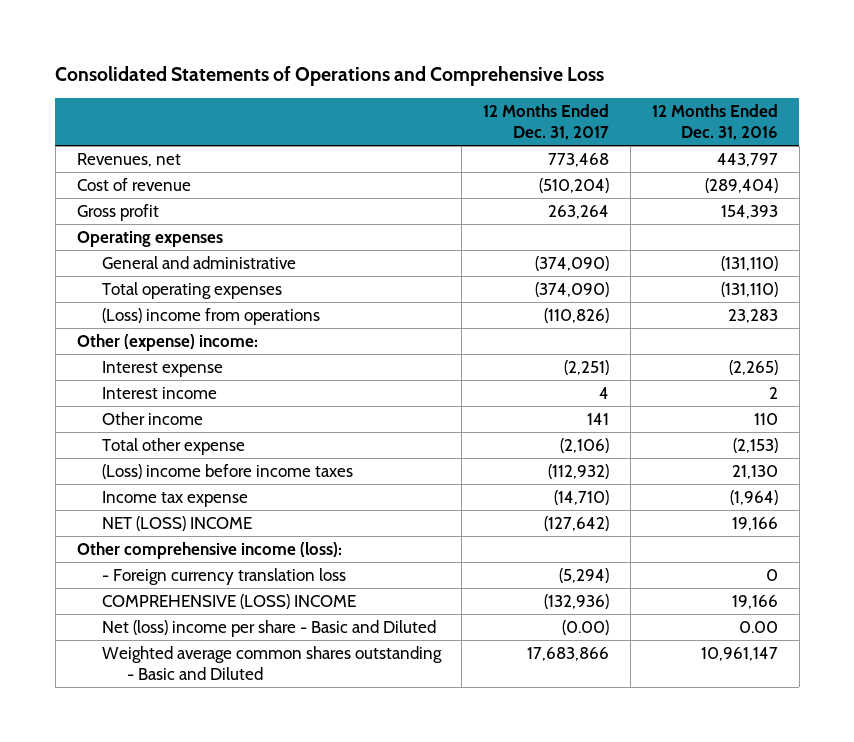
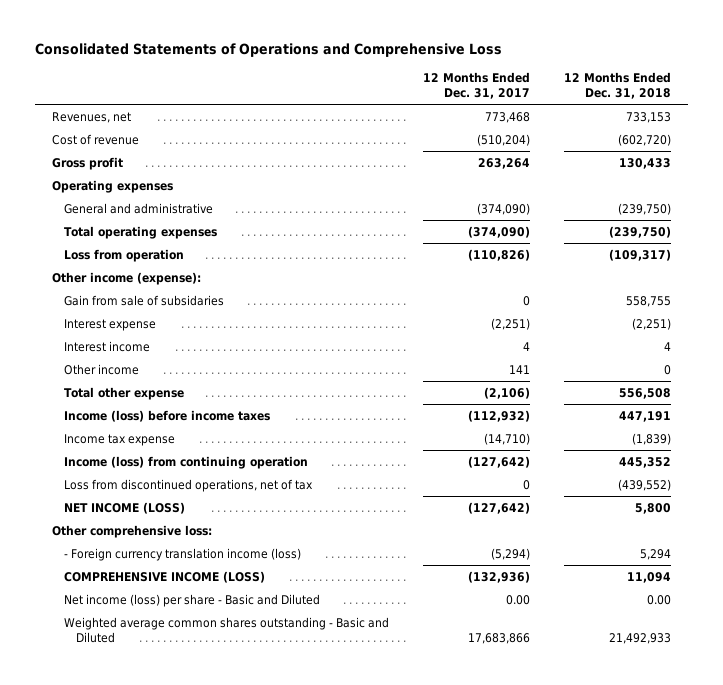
- | 12 Months Ended Dec. 31, 2017 | 12 Months Ended Dec. 31, 2016
+ | 12 Months Ended Dec. 31, 2017 | 12 Months Ended Dec. 31, 2018
- (Loss) income from operations | (110,826) | 23,283
- Other (expense) income:
+ Loss from operation | (110,826) | (109,317)
+ Other income (expense):
+ Gain from sale of subsidaries | 0 | 558,755
- (Loss) income before income taxes | (112,932) | 21,130
+ Income (loss) before income taxes | (112,932) | 447,191
- NET (LOSS) INCOME | (127,642) | 19,166
- Other comprehensive income (loss):
- - Foreign currency translation loss | (5,294) | 0
- COMPREHENSIVE (LOSS) INCOME | (132,936) | 19,166
- Net (loss) income per share - Basic and Diluted | (0.00) | 0.00
+ Income (loss) from continuing operation | (127,642) | 445,352
+ Loss from discontinued operations, net of tax | 0 | (439,552)
+ NET INCOME (LOSS) | (127,642) | 5,800
+ Other comprehensive loss:
+ - Foreign currency translation income (loss) | (5,294) | 5,294
+ COMPREHENSIVE INCOME (LOSS) | (132,936) | 11,094
+ Net income (loss) per share - Basic and Diluted | 0.00 | 0.00

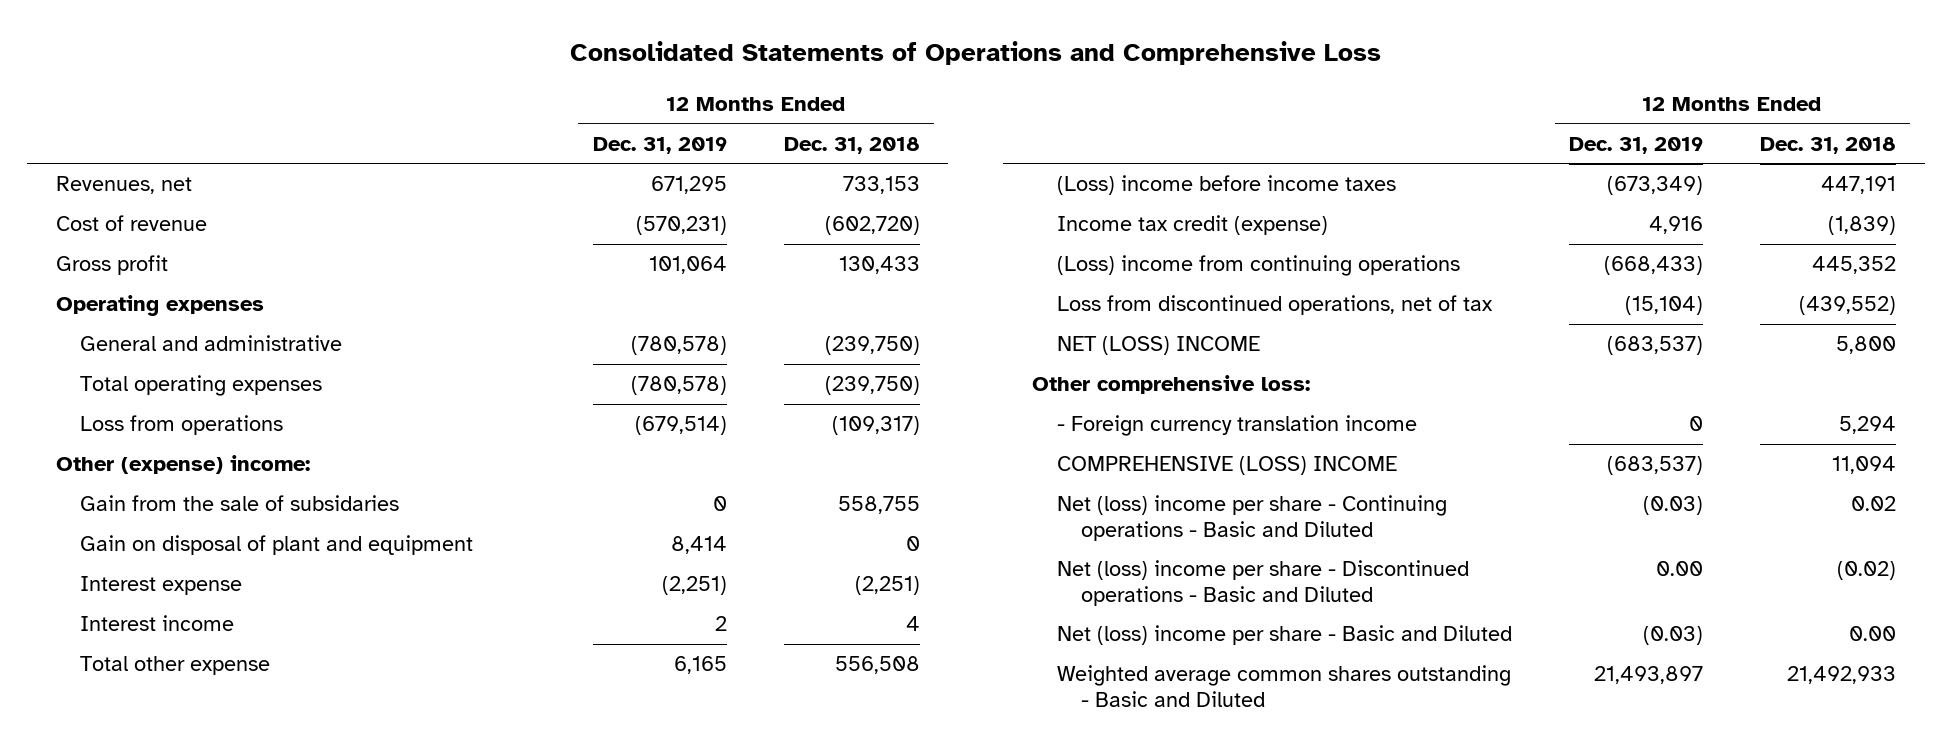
- | 12 Months Ended Dec. 31, 2017 | 12 Months Ended Dec. 31, 2018
+ | 12 Months Ended Dec. 31, 2019 | 12 Months Ended Dec. 31, 2018
- Loss from operation | (110,826) | (109,317)
- Other income (expense):
- Gain from sale of subsidaries | 0 | 558,755
+ Loss from operations | (679,514) | (109,317)
+ Other (expense) income:
+ Gain from the sale of subsidaries | 0 | 558,755
+ Gain on disposal of plant and equipment | 8,414 | 0
- Other income | 141 | 0
- Income (loss) before income taxes | (112,932) | 447,191
- Income tax expense | (14,710) | (1,839)
- Income (loss) from continuing operation | (127,642) | 445,352
+ (Loss) income before income taxes | (673,349) | 447,191
+ Income tax credit (expense) | 4,916 | (1,839)
+ (Loss) income from continuing operations | (668,433) | 445,352
- NET INCOME (LOSS) | (127,642) | 5,800
+ NET (LOSS) INCOME | (683,537) | 5,800
- - Foreign currency translation income (loss) | (5,294) | 5,294
- COMPREHENSIVE INCOME (LOSS) | (132,936) | 11,094
- Net income (loss) per share - Basic and Diluted | 0.00 | 0.00
+ - Foreign currency translation income | 0 | 5,294
+ COMPREHENSIVE (LOSS) INCOME | (683,537) | 11,094
+ Net (loss) income per share - Continuing operations - Basic and Diluted | (0.03) | 0.02
+ Net (loss) income per share - Discontinued operations - Basic and Diluted | 0.00 | (0.02)
+ Net (loss) income per share - Basic and Diluted | (0.03) | 0.00

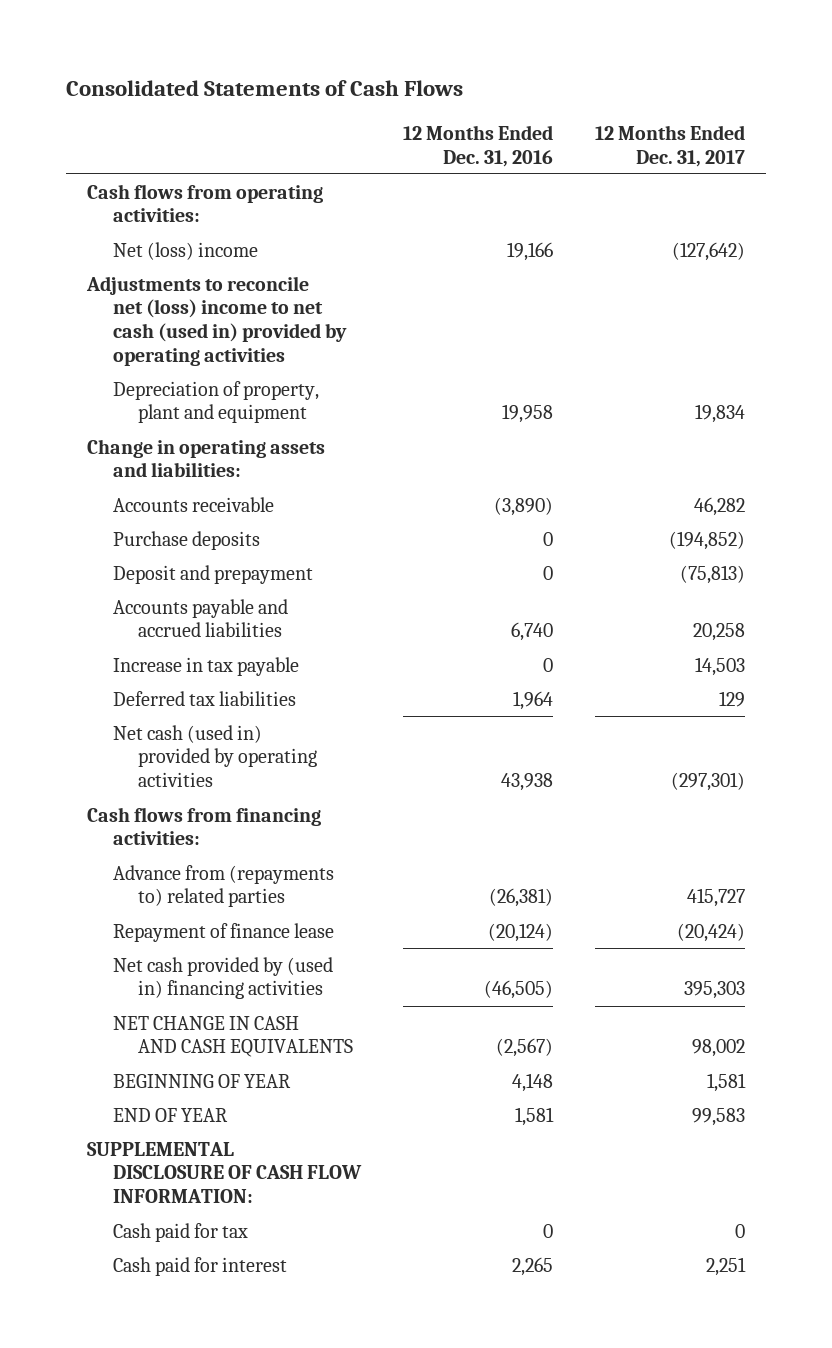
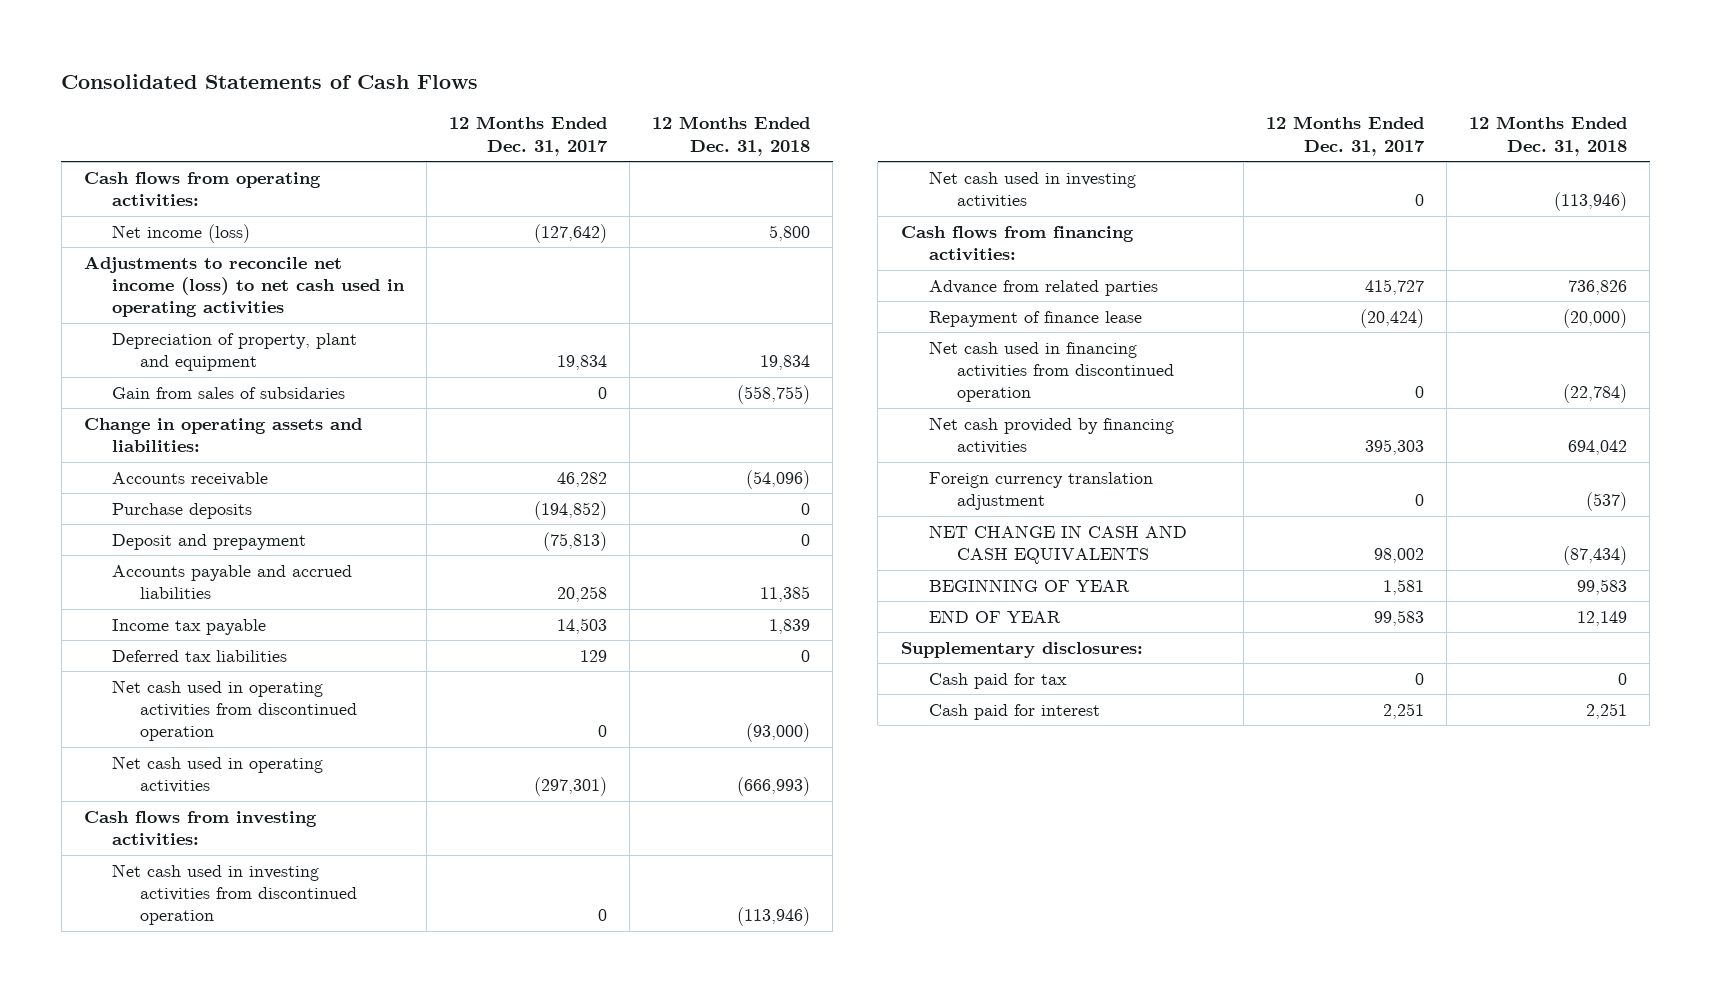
- | 12 Months Ended Dec. 31, 2016 | 12 Months Ended Dec. 31, 2017
+ | 12 Months Ended Dec. 31, 2017 | 12 Months Ended Dec. 31, 2018
- Net (loss) income | 19,166 | (127,642)
- Adjustments to reconcile net (loss) income to net cash (used in) provided by operating activities
+ Net income (loss) | (127,642) | 5,800
+ Adjustments to reconcile net income (loss) to net cash used in operating activities
+ Gain from sales of subsidaries | 0 | (558,755)
- Increase in tax payable | 0 | 14,503
+ Income tax payable | 14,503 | 1,839
- Net cash (used in) provided by operating activities | 43,938 | (297,301)
+ Net cash used in operating activities from discontinued operation | 0 | (93,000)
+ Net cash used in operating activities | (297,301) | (666,993)
+ Cash flows from investing activities:
+ Net cash used in investing activities from discontinued operation | 0 | (113,946)
+ Net cash used in investing activities | 0 | (113,946)
- Advance from (repayments to) related parties | (26,381) | 415,727
+ Advance from related parties | 415,727 | 736,826
- Net cash provided by (used in) financing activities | (46,505) | 395,303
+ Net cash used in financing activities from discontinued operation | 0 | (22,784)
+ Net cash provided by financing activities | 395,303 | 694,042
+ Foreign currency translation adjustment | 0 | (537)
- SUPPLEMENTAL DISCLOSURE OF CASH FLOW INFORMATION:
+ Supplementary disclosures:

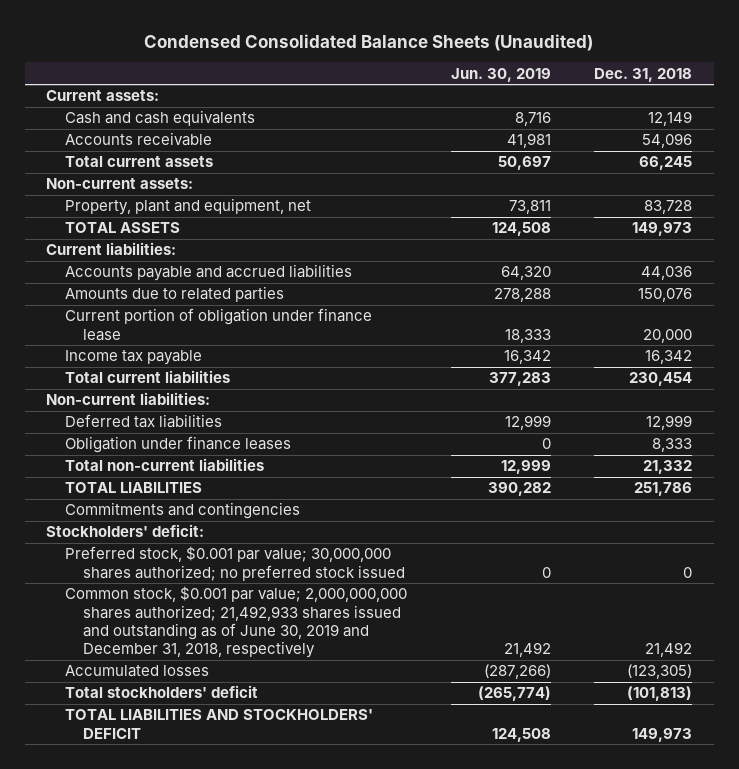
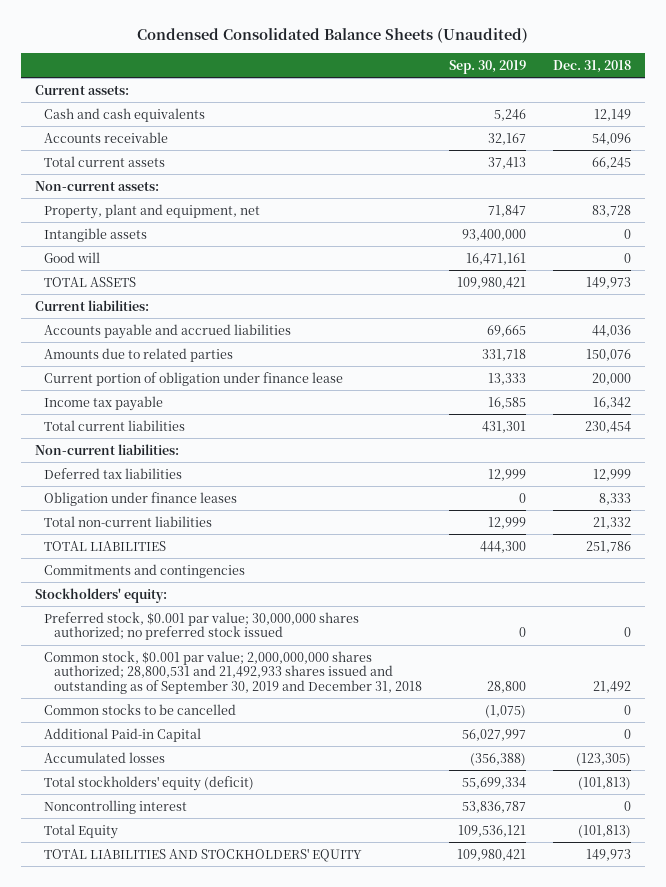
- | Jun. 30, 2019 | Dec. 31, 2018
+ | Sep. 30, 2019 | Dec. 31, 2018
+ Intangible assets | 93,400,000 | 0
+ Good will | 16,471,161 | 0
- Stockholders' deficit:
+ Stockholders' equity:
- Common stock, $0.001 par value; 2,000,000,000 shares authorized; 21,492,933 shares issued and outstanding as of June 30, 2019 and December 31, 2018, respectively | 21,492 | 21,492
+ Common stock, $0.001 par value; 2,000,000,000 shares authorized; 28,800,531 and 21,492,933 shares issued and outstanding as of September 30, 2019 and December 31, 2018 | 28,800 | 21,492
+ Common stocks to be cancelled | (1,075) | 0
+ Additional Paid-in Capital | 56,027,997 | 0
- Total stockholders' deficit | (265,774) | (101,813)
- TOTAL LIABILITIES AND STOCKHOLDERS' DEFICIT | 124,508 | 149,973
+ Total stockholders' equity (deficit) | 55,699,334 | (101,813)
+ Noncontrolling interest | 53,836,787 | 0
+ Total Equity | 109,536,121 | (101,813)
+ TOTAL LIABILITIES AND STOCKHOLDERS' EQUITY | 109,980,421 | 149,973

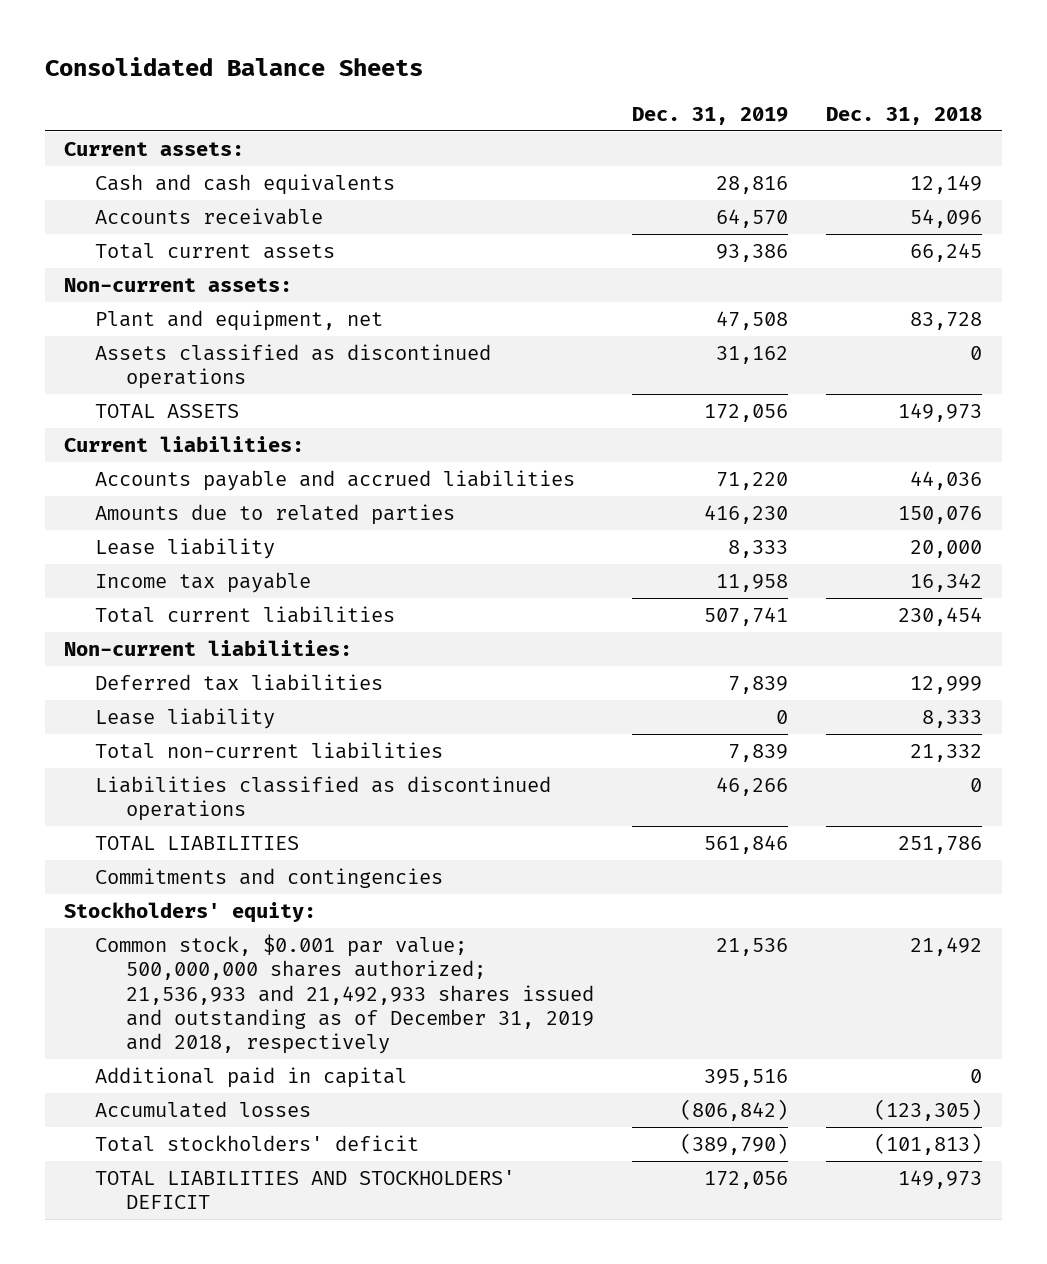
- Condensed Consolidated Balance Sheets (Unaudited)
+ Consolidated Balance Sheets
- | Sep. 30, 2019 | Dec. 31, 2018
+ | Dec. 31, 2019 | Dec. 31, 2018
- Property, plant and equipment, net | 71,847 | 83,728
- Intangible assets | 93,400,000 | 0
- Good will | 16,471,161 | 0
+ Plant and equipment, net | 47,508 | 83,728
+ Assets classified as discontinued operations | 31,162 | 0
- Current portion of obligation under finance lease | 13,333 | 20,000
+ Lease liability | 8,333 | 20,000
- Obligation under finance leases | 0 | 8,333
+ Lease liability | 0 | 8,333
+ Liabilities classified as discontinued operations | 46,266 | 0
- Preferred stock, $0.001 par value; 30,000,000 shares authorized; no preferred stock issued | 0 | 0
- Common stock, $0.001 par value; 2,000,000,000 shares authorized; 28,800,531 and 21,492,933 shares issued and outstanding as of September 30, 2019 and December 31, 2018 | 28,800 | 21,492
- Common stocks to be cancelled | (1,075) | 0
- Additional Paid-in Capital | 56,027,997 | 0
+ Common stock, $0.001 par value; 500,000,000 shares authorized; 21,536,933 and 21,492,933 shares issued and outstanding as of December 31, 2019 and 2018, respectively | 21,536 | 21,492
+ Additional paid in capital | 395,516 | 0
- Total stockholders' equity (deficit) | 55,699,334 | (101,813)
- Noncontrolling interest | 53,836,787 | 0
- Total Equity | 109,536,121 | (101,813)
- TOTAL LIABILITIES AND STOCKHOLDERS' EQUITY | 109,980,421 | 149,973
+ Total stockholders' deficit | (389,790) | (101,813)
+ TOTAL LIABILITIES AND STOCKHOLDERS' DEFICIT | 172,056 | 149,973

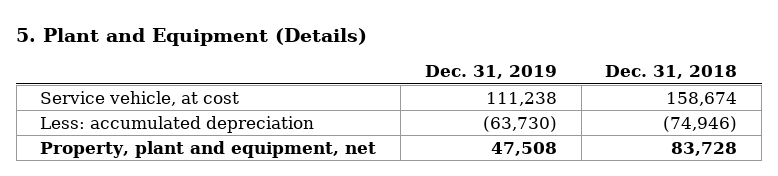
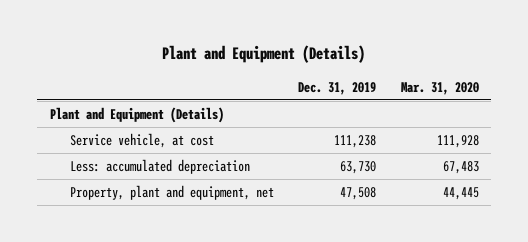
- 5. Plant and Equipment (Details)
+ Plant and Equipment (Details)
- | Dec. 31, 2019 | Dec. 31, 2018
+ | Dec. 31, 2019 | Mar. 31, 2020
+ Plant and Equipment (Details)
- Less: accumulated depreciation | (63,730) | (74,946)
+ Less: accumulated depreciation | 63,730 | 67,483

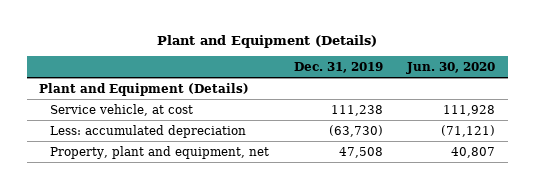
- | Dec. 31, 2019 | Mar. 31, 2020
+ | Dec. 31, 2019 | Jun. 30, 2020
- Less: accumulated depreciation | 63,730 | 67,483
+ Less: accumulated depreciation | (63,730) | (71,121)

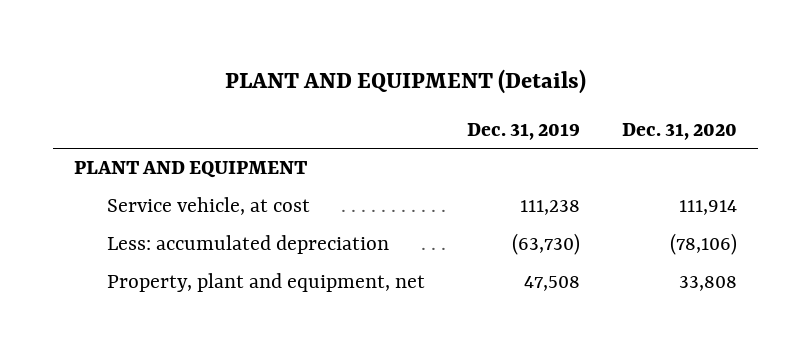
- Plant and Equipment (Details)
+ PLANT AND EQUIPMENT (Details)
- | Dec. 31, 2019 | Jun. 30, 2020
+ | Dec. 31, 2019 | Dec. 31, 2020
- Plant and Equipment (Details)
+ PLANT AND EQUIPMENT

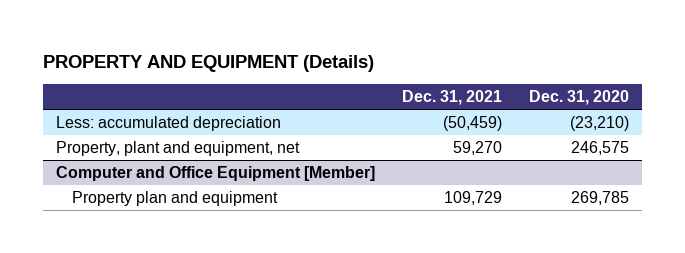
- PLANT AND EQUIPMENT (Details)
+ PROPERTY AND EQUIPMENT (Details)
- | Dec. 31, 2019 | Dec. 31, 2020
+ | Dec. 31, 2021 | Dec. 31, 2020
- PLANT AND EQUIPMENT
- Service vehicle, at cost | 111,238 | 111,914
- Less: accumulated depreciation | (63,730) | (78,106)
- Property, plant and equipment, net | 47,508 | 33,808
+ Less: accumulated depreciation | (50,459) | (23,210)
+ Property, plant and equipment, net | 59,270 | 246,575
+ Computer and Office Equipment [Member]
+ Property plan and equipment | 109,729 | 269,785

